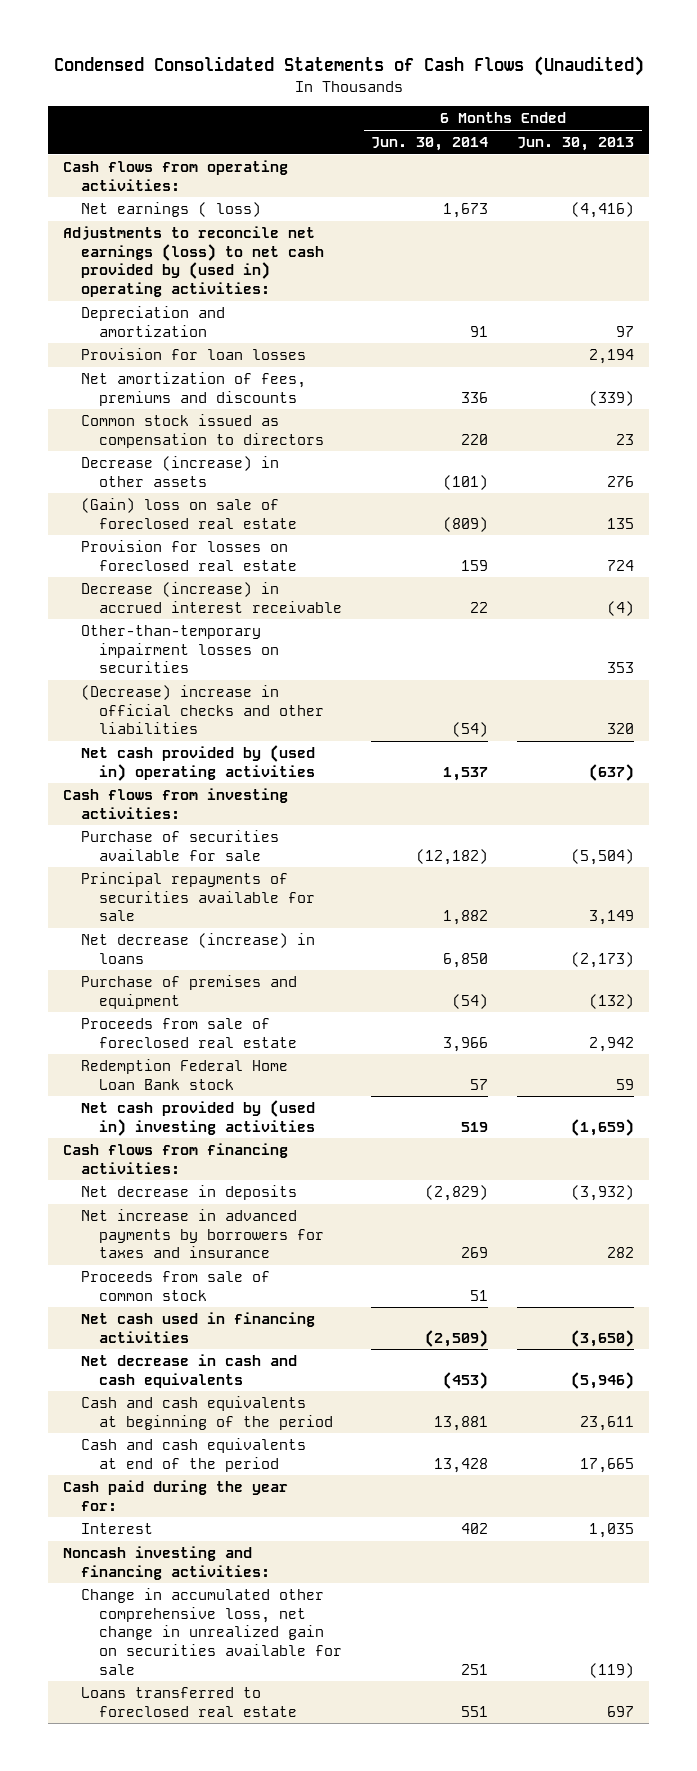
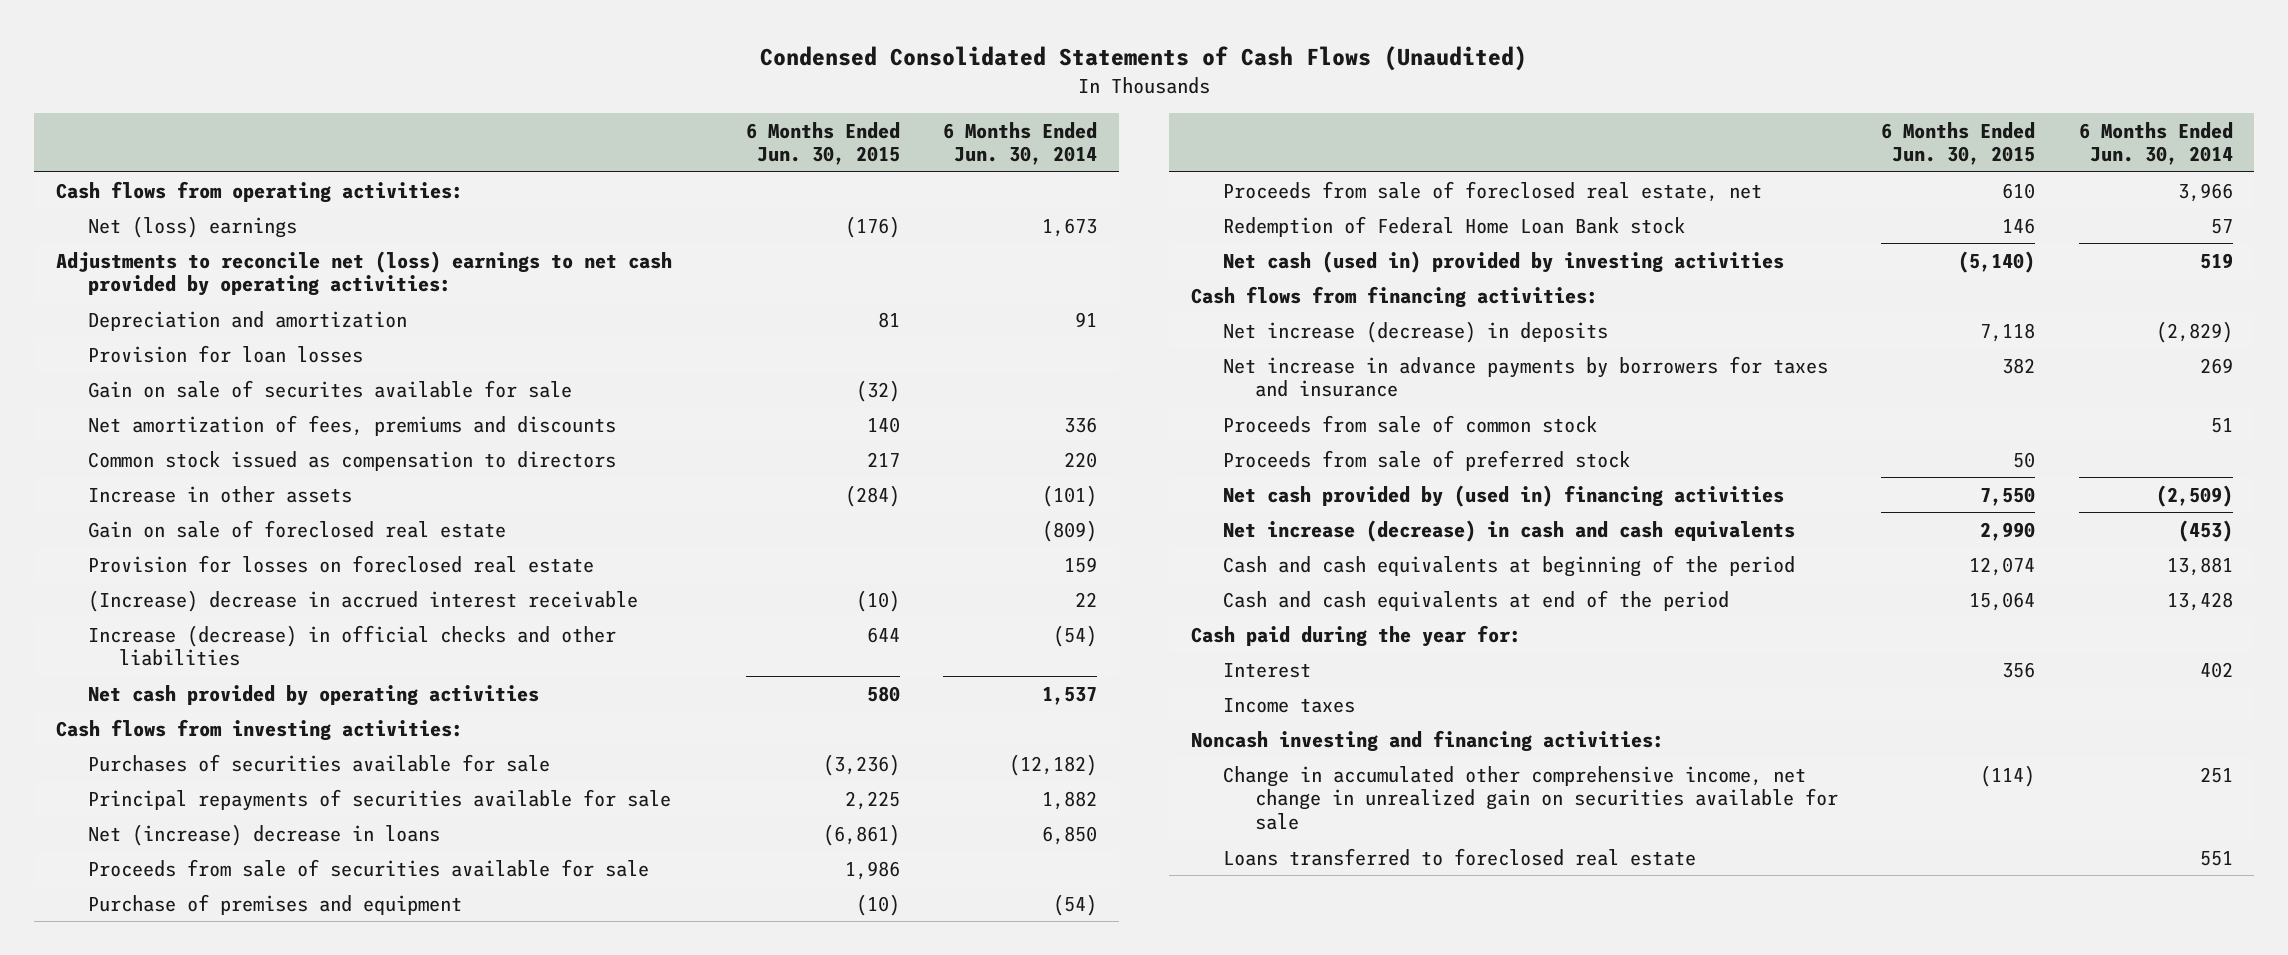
- | 6 Months Ended Jun. 30, 2014 | 6 Months Ended Jun. 30, 2013
+ | 6 Months Ended Jun. 30, 2015 | 6 Months Ended Jun. 30, 2014
- Net earnings ( loss) | 1,673 | (4,416)
- Adjustments to reconcile net earnings (loss) to net cash provided by (used in) operating activities:
+ Net (loss) earnings | (176) | 1,673
+ Adjustments to reconcile net (loss) earnings to net cash provided by operating activities:
+ Gain on sale of securites available for sale | (32) |
- Decrease (increase) in other assets | (101) | 276
- (Gain) loss on sale of foreclosed real estate | (809) | 135
+ Increase in other assets | (284) | (101)
+ Gain on sale of foreclosed real estate | | (809)
- Decrease (increase) in accrued interest receivable | 22 | (4)
- Other-than-temporary impairment losses on securities | | 353
- (Decrease) increase in official checks and other liabilities | (54) | 320
- Net cash provided by (used in) operating activities | 1,537 | (637)
+ (Increase) decrease in accrued interest receivable | (10) | 22
+ Increase (decrease) in official checks and other liabilities | 644 | (54)
+ Net cash provided by operating activities | 580 | 1,537
- Purchase of securities available for sale | (12,182) | (5,504)
+ Purchases of securities available for sale | (3,236) | (12,182)
- Net decrease (increase) in loans | 6,850 | (2,173)
+ Net (increase) decrease in loans | (6,861) | 6,850
+ Proceeds from sale of securities available for sale | 1,986 |
- Proceeds from sale of foreclosed real estate | 3,966 | 2,942
- Redemption Federal Home Loan Bank stock | 57 | 59
- Net cash provided by (used in) investing activities | 519 | (1,659)
+ Proceeds from sale of foreclosed real estate, net | 610 | 3,966
+ Redemption of Federal Home Loan Bank stock | 146 | 57
+ Net cash (used in) provided by investing activities | (5,140) | 519
- Net decrease in deposits | (2,829) | (3,932)
- Net increase in advanced payments by borrowers for taxes and insurance | 269 | 282
+ Net increase (decrease) in deposits | 7,118 | (2,829)
+ Net increase in advance payments by borrowers for taxes and insurance | 382 | 269
- Net cash used in financing activities | (2,509) | (3,650)
- Net decrease in cash and cash equivalents | (453) | (5,946)
+ Proceeds from sale of preferred stock | 50 |
+ Net cash provided by (used in) financing activities | 7,550 | (2,509)
+ Net increase (decrease) in cash and cash equivalents | 2,990 | (453)
+ Income taxes
- Change in accumulated other comprehensive loss, net change in unrealized gain on securities available for sale | 251 | (119)
+ Change in accumulated other comprehensive income, net change in unrealized gain on securities available for sale | (114) | 251

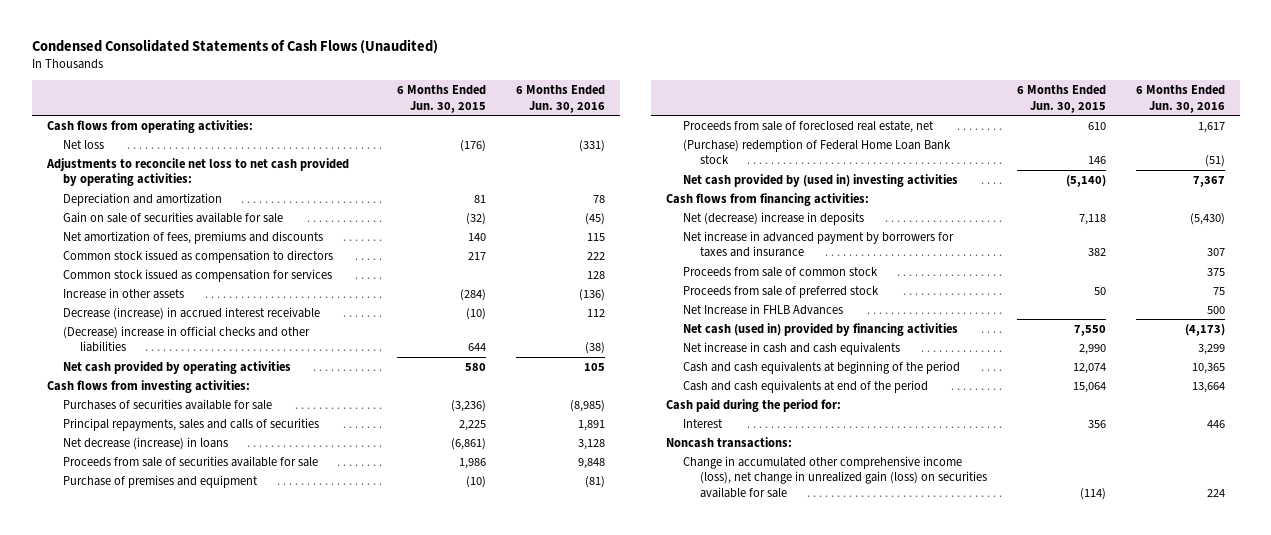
- | 6 Months Ended Jun. 30, 2015 | 6 Months Ended Jun. 30, 2014
+ | 6 Months Ended Jun. 30, 2015 | 6 Months Ended Jun. 30, 2016
- Net (loss) earnings | (176) | 1,673
- Adjustments to reconcile net (loss) earnings to net cash provided by operating activities:
+ Net loss | (176) | (331)
+ Adjustments to reconcile net loss to net cash provided by operating activities:
- Provision for loan losses
- Gain on sale of securites available for sale | (32) |
+ Gain on sale of securities available for sale | (32) | (45)
+ Common stock issued as compensation for services | | 128
- Gain on sale of foreclosed real estate | | (809)
- Provision for losses on foreclosed real estate | | 159
- (Increase) decrease in accrued interest receivable | (10) | 22
- Increase (decrease) in official checks and other liabilities | 644 | (54)
+ Decrease (increase) in accrued interest receivable | (10) | 112
+ (Decrease) increase in official checks and other liabilities | 644 | (38)
- Principal repayments of securities available for sale | 2,225 | 1,882
- Net (increase) decrease in loans | (6,861) | 6,850
+ Principal repayments, sales and calls of securities | 2,225 | 1,891
+ Net decrease (increase) in loans | (6,861) | 3,128
- Redemption of Federal Home Loan Bank stock | 146 | 57
- Net cash (used in) provided by investing activities | (5,140) | 519
+ (Purchase) redemption of Federal Home Loan Bank stock | 146 | (51)
+ Net cash provided by (used in) investing activities | (5,140) | 7,367
- Net increase (decrease) in deposits | 7,118 | (2,829)
- Net increase in advance payments by borrowers for taxes and insurance | 382 | 269
+ Net (decrease) increase in deposits | 7,118 | (5,430)
+ Net increase in advanced payment by borrowers for taxes and insurance | 382 | 307
- Net cash provided by (used in) financing activities | 7,550 | (2,509)
- Net increase (decrease) in cash and cash equivalents | 2,990 | (453)
+ Net Increase in FHLB Advances | | 500
+ Net cash (used in) provided by financing activities | 7,550 | (4,173)
+ Net increase in cash and cash equivalents | 2,990 | 3,299
- Cash paid during the year for:
+ Cash paid during the period for:
- Income taxes
- Noncash investing and financing activities:
- Change in accumulated other comprehensive income, net change in unrealized gain on securities available for sale | (114) | 251
- Loans transferred to foreclosed real estate | | 551
+ Noncash transactions:
+ Change in accumulated other comprehensive income (loss), net change in unrealized gain (loss) on securities available for sale | (114) | 224

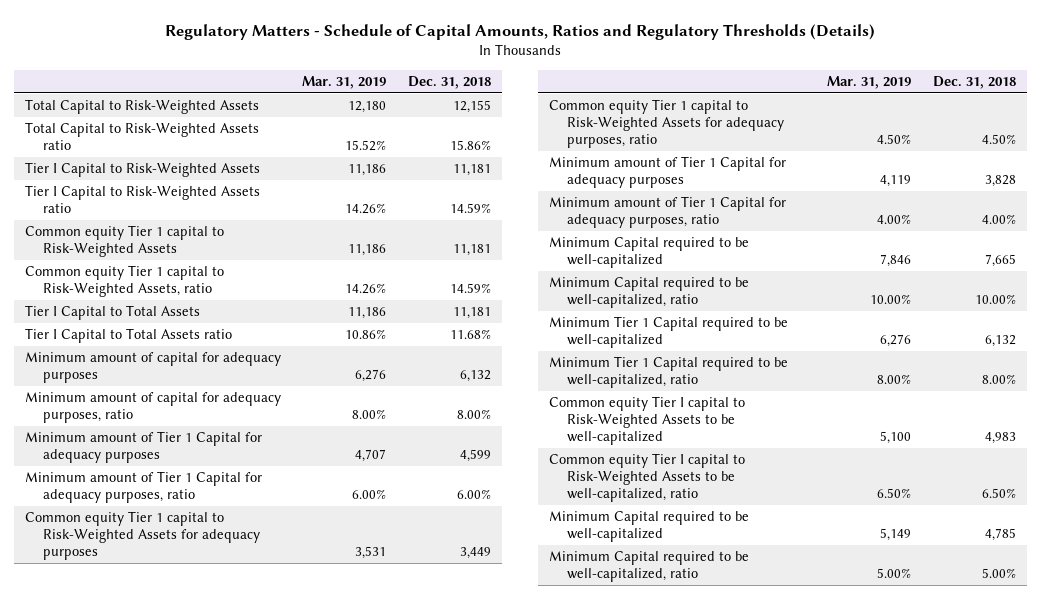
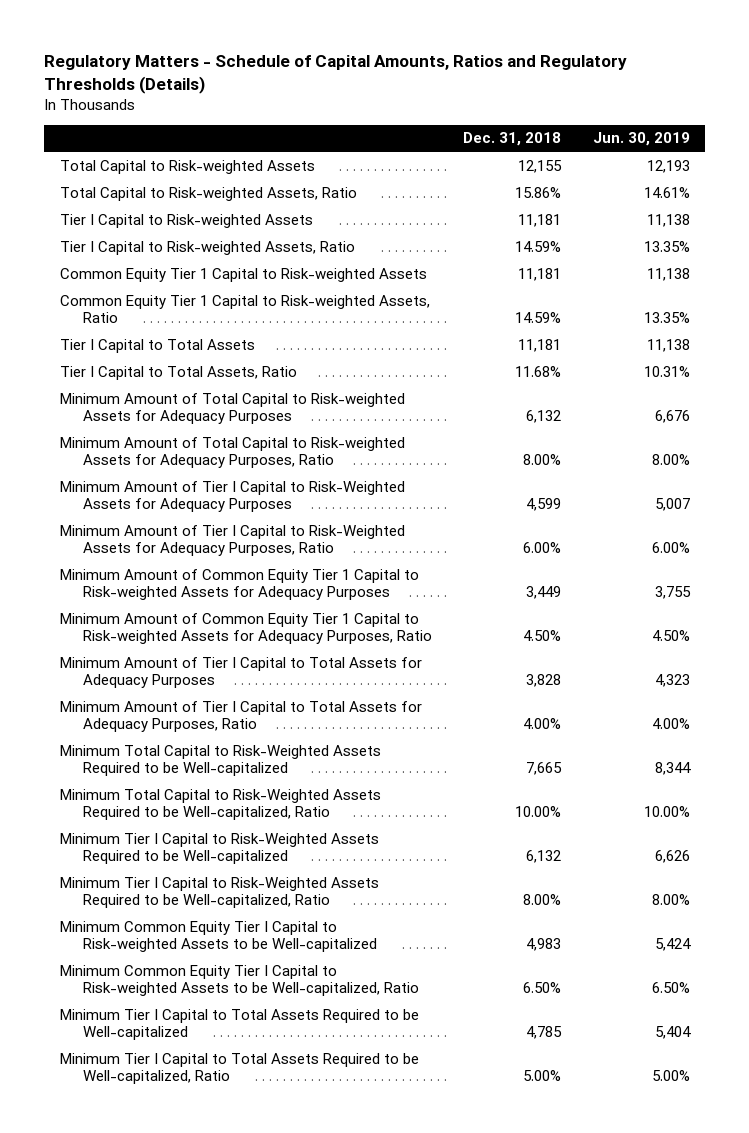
- | Mar. 31, 2019 | Dec. 31, 2018
+ | Dec. 31, 2018 | Jun. 30, 2019
- Total Capital to Risk-Weighted Assets | 12,180 | 12,155
- Total Capital to Risk-Weighted Assets ratio | 15.52% | 15.86%
- Tier I Capital to Risk-Weighted Assets | 11,186 | 11,181
- Tier I Capital to Risk-Weighted Assets ratio | 14.26% | 14.59%
- Common equity Tier 1 capital to Risk-Weighted Assets | 11,186 | 11,181
- Common equity Tier 1 capital to Risk-Weighted Assets, ratio | 14.26% | 14.59%
+ Total Capital to Risk-weighted Assets | 12,155 | 12,193
+ Total Capital to Risk-weighted Assets, Ratio | 15.86% | 14.61%
+ Tier I Capital to Risk-weighted Assets | 11,181 | 11,138
+ Tier I Capital to Risk-weighted Assets, Ratio | 14.59% | 13.35%
+ Common Equity Tier 1 Capital to Risk-weighted Assets | 11,181 | 11,138
+ Common Equity Tier 1 Capital to Risk-weighted Assets, Ratio | 14.59% | 13.35%
- Tier I Capital to Total Assets ratio | 10.86% | 11.68%
- Minimum amount of capital for adequacy purposes | 6,276 | 6,132
- Minimum amount of capital for adequacy purposes, ratio | 8.00% | 8.00%
- Minimum amount of Tier 1 Capital for adequacy purposes | 4,707 | 4,599
- Minimum amount of Tier 1 Capital for adequacy purposes, ratio | 6.00% | 6.00%
- Common equity Tier 1 capital to Risk-Weighted Assets for adequacy purposes | 3,531 | 3,449
- Common equity Tier 1 capital to Risk-Weighted Assets for adequacy purposes, ratio | 4.50% | 4.50%
- Minimum amount of Tier 1 Capital for adequacy purposes | 4,119 | 3,828
- Minimum amount of Tier 1 Capital for adequacy purposes, ratio | 4.00% | 4.00%
- Minimum Capital required to be well-capitalized | 7,846 | 7,665
- Minimum Capital required to be well-capitalized, ratio | 10.00% | 10.00%
- Minimum Tier 1 Capital required to be well-capitalized | 6,276 | 6,132
- Minimum Tier 1 Capital required to be well-capitalized, ratio | 8.00% | 8.00%
- Common equity Tier I capital to Risk-Weighted Assets to be well-capitalized | 5,100 | 4,983
- Common equity Tier I capital to Risk-Weighted Assets to be well-capitalized, ratio | 6.50% | 6.50%
- Minimum Capital required to be well-capitalized | 5,149 | 4,785
- Minimum Capital required to be well-capitalized, ratio | 5.00% | 5.00%
+ Tier I Capital to Total Assets, Ratio | 11.68% | 10.31%
+ Minimum Amount of Total Capital to Risk-weighted Assets for Adequacy Purposes | 6,132 | 6,676
+ Minimum Amount of Total Capital to Risk-weighted Assets for Adequacy Purposes, Ratio | 8.00% | 8.00%
+ Minimum Amount of Tier I Capital to Risk-Weighted Assets for Adequacy Purposes | 4,599 | 5,007
+ Minimum Amount of Tier I Capital to Risk-Weighted Assets for Adequacy Purposes, Ratio | 6.00% | 6.00%
+ Minimum Amount of Common Equity Tier 1 Capital to Risk-weighted Assets for Adequacy Purposes | 3,449 | 3,755
+ Minimum Amount of Common Equity Tier 1 Capital to Risk-weighted Assets for Adequacy Purposes, Ratio | 4.50% | 4.50%
+ Minimum Amount of Tier I Capital to Total Assets for Adequacy Purposes | 3,828 | 4,323
+ Minimum Amount of Tier I Capital to Total Assets for Adequacy Purposes, Ratio | 4.00% | 4.00%
+ Minimum Total Capital to Risk-Weighted Assets Required to be Well-capitalized | 7,665 | 8,344
+ Minimum Total Capital to Risk-Weighted Assets Required to be Well-capitalized, Ratio | 10.00% | 10.00%
+ Minimum Tier I Capital to Risk-Weighted Assets Required to be Well-capitalized | 6,132 | 6,626
+ Minimum Tier I Capital to Risk-Weighted Assets Required to be Well-capitalized, Ratio | 8.00% | 8.00%
+ Minimum Common Equity Tier I Capital to Risk-weighted Assets to be Well-capitalized | 4,983 | 5,424
+ Minimum Common Equity Tier I Capital to Risk-weighted Assets to be Well-capitalized, Ratio | 6.50% | 6.50%
+ Minimum Tier I Capital to Total Assets Required to be Well-capitalized | 4,785 | 5,404
+ Minimum Tier I Capital to Total Assets Required to be Well-capitalized, Ratio | 5.00% | 5.00%

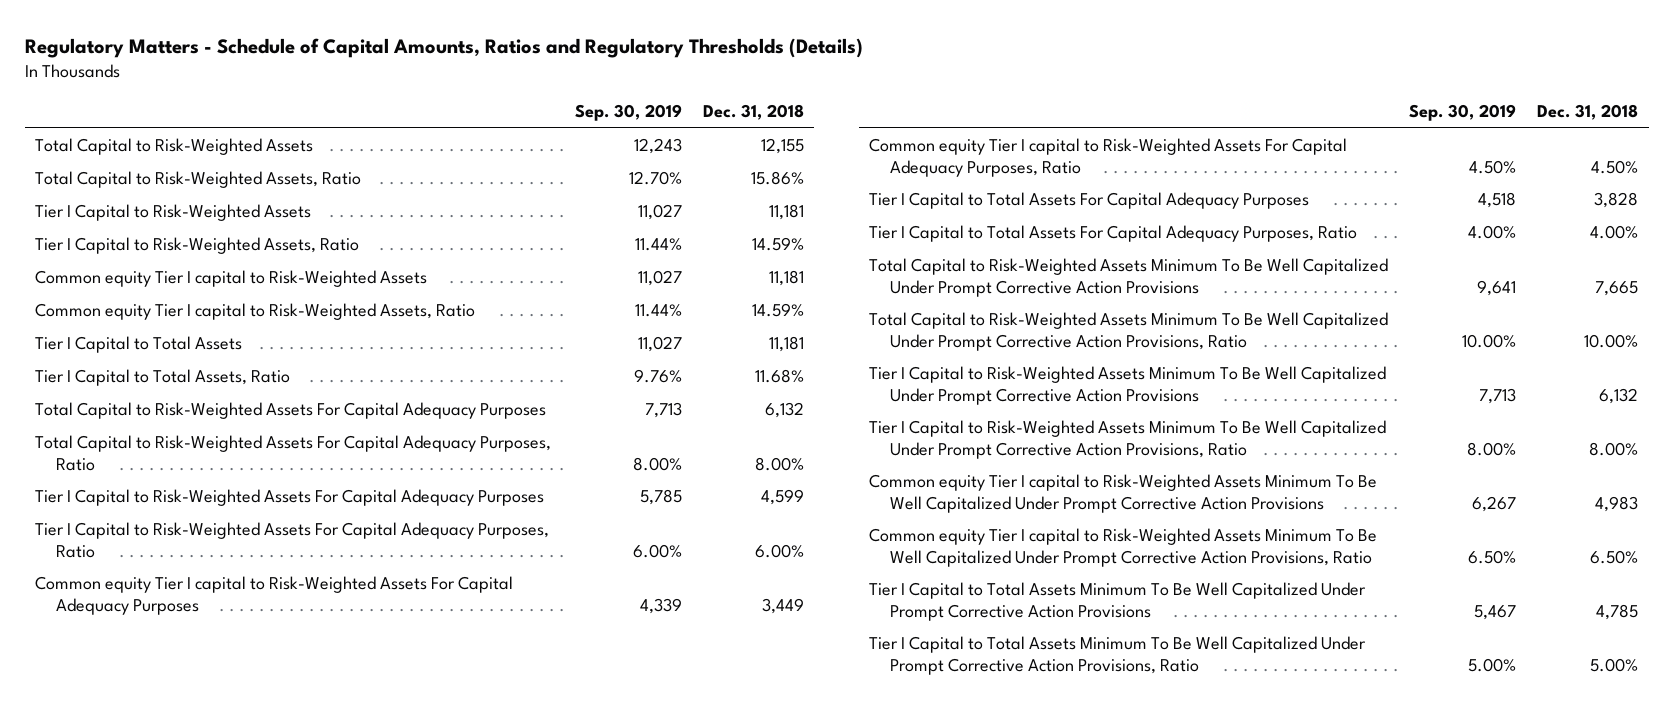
- | Dec. 31, 2018 | Jun. 30, 2019
+ | Sep. 30, 2019 | Dec. 31, 2018
- Total Capital to Risk-weighted Assets | 12,155 | 12,193
- Total Capital to Risk-weighted Assets, Ratio | 15.86% | 14.61%
- Tier I Capital to Risk-weighted Assets | 11,181 | 11,138
- Tier I Capital to Risk-weighted Assets, Ratio | 14.59% | 13.35%
- Common Equity Tier 1 Capital to Risk-weighted Assets | 11,181 | 11,138
- Common Equity Tier 1 Capital to Risk-weighted Assets, Ratio | 14.59% | 13.35%
+ Total Capital to Risk-Weighted Assets | 12,243 | 12,155
+ Total Capital to Risk-Weighted Assets, Ratio | 12.70% | 15.86%
+ Tier I Capital to Risk-Weighted Assets | 11,027 | 11,181
+ Tier I Capital to Risk-Weighted Assets, Ratio | 11.44% | 14.59%
+ Common equity Tier I capital to Risk-Weighted Assets | 11,027 | 11,181
+ Common equity Tier I capital to Risk-Weighted Assets, Ratio | 11.44% | 14.59%
- Minimum Amount of Total Capital to Risk-weighted Assets for Adequacy Purposes | 6,132 | 6,676
- Minimum Amount of Total Capital to Risk-weighted Assets for Adequacy Purposes, Ratio | 8.00% | 8.00%
- Minimum Amount of Tier I Capital to Risk-Weighted Assets for Adequacy Purposes | 4,599 | 5,007
- Minimum Amount of Tier I Capital to Risk-Weighted Assets for Adequacy Purposes, Ratio | 6.00% | 6.00%
- Minimum Amount of Common Equity Tier 1 Capital to Risk-weighted Assets for Adequacy Purposes | 3,449 | 3,755
- Minimum Amount of Common Equity Tier 1 Capital to Risk-weighted Assets for Adequacy Purposes, Ratio | 4.50% | 4.50%
- Minimum Amount of Tier I Capital to Total Assets for Adequacy Purposes | 3,828 | 4,323
- Minimum Amount of Tier I Capital to Total Assets for Adequacy Purposes, Ratio | 4.00% | 4.00%
- Minimum Total Capital to Risk-Weighted Assets Required to be Well-capitalized | 7,665 | 8,344
- Minimum Total Capital to Risk-Weighted Assets Required to be Well-capitalized, Ratio | 10.00% | 10.00%
- Minimum Tier I Capital to Risk-Weighted Assets Required to be Well-capitalized | 6,132 | 6,626
- Minimum Tier I Capital to Risk-Weighted Assets Required to be Well-capitalized, Ratio | 8.00% | 8.00%
- Minimum Common Equity Tier I Capital to Risk-weighted Assets to be Well-capitalized | 4,983 | 5,424
- Minimum Common Equity Tier I Capital to Risk-weighted Assets to be Well-capitalized, Ratio | 6.50% | 6.50%
- Minimum Tier I Capital to Total Assets Required to be Well-capitalized | 4,785 | 5,404
- Minimum Tier I Capital to Total Assets Required to be Well-capitalized, Ratio | 5.00% | 5.00%
+ Total Capital to Risk-Weighted Assets For Capital Adequacy Purposes | 7,713 | 6,132
+ Total Capital to Risk-Weighted Assets For Capital Adequacy Purposes, Ratio | 8.00% | 8.00%
+ Tier I Capital to Risk-Weighted Assets For Capital Adequacy Purposes | 5,785 | 4,599
+ Tier I Capital to Risk-Weighted Assets For Capital Adequacy Purposes, Ratio | 6.00% | 6.00%
+ Common equity Tier I capital to Risk-Weighted Assets For Capital Adequacy Purposes | 4,339 | 3,449
+ Common equity Tier I capital to Risk-Weighted Assets For Capital Adequacy Purposes, Ratio | 4.50% | 4.50%
+ Tier I Capital to Total Assets For Capital Adequacy Purposes | 4,518 | 3,828
+ Tier I Capital to Total Assets For Capital Adequacy Purposes, Ratio | 4.00% | 4.00%
+ Total Capital to Risk-Weighted Assets Minimum To Be Well Capitalized Under Prompt Corrective Action Provisions | 9,641 | 7,665
+ Total Capital to Risk-Weighted Assets Minimum To Be Well Capitalized Under Prompt Corrective Action Provisions, Ratio | 10.00% | 10.00%
+ Tier I Capital to Risk-Weighted Assets Minimum To Be Well Capitalized Under Prompt Corrective Action Provisions | 7,713 | 6,132
+ Tier I Capital to Risk-Weighted Assets Minimum To Be Well Capitalized Under Prompt Corrective Action Provisions, Ratio | 8.00% | 8.00%
+ Common equity Tier I capital to Risk-Weighted Assets Minimum To Be Well Capitalized Under Prompt Corrective Action Provisions | 6,267 | 4,983
+ Common equity Tier I capital to Risk-Weighted Assets Minimum To Be Well Capitalized Under Prompt Corrective Action Provisions, Ratio | 6.50% | 6.50%
+ Tier I Capital to Total Assets Minimum To Be Well Capitalized Under Prompt Corrective Action Provisions | 5,467 | 4,785
+ Tier I Capital to Total Assets Minimum To Be Well Capitalized Under Prompt Corrective Action Provisions, Ratio | 5.00% | 5.00%

